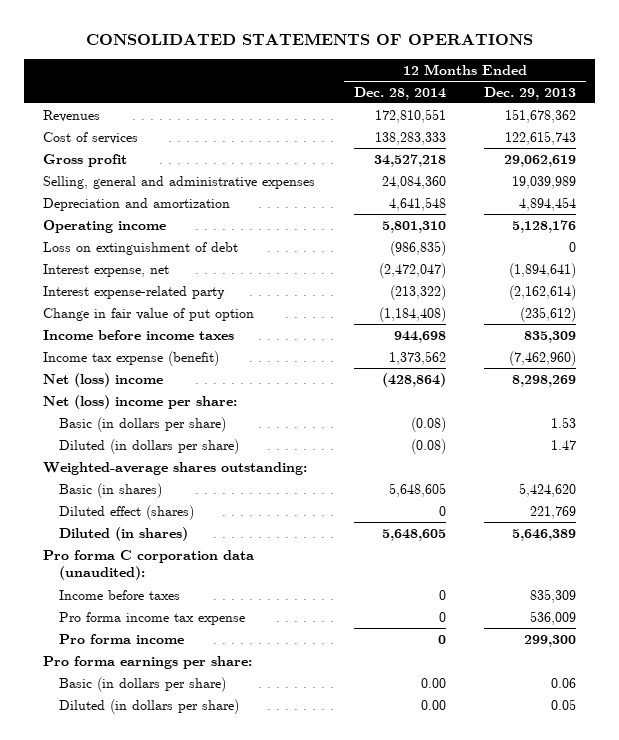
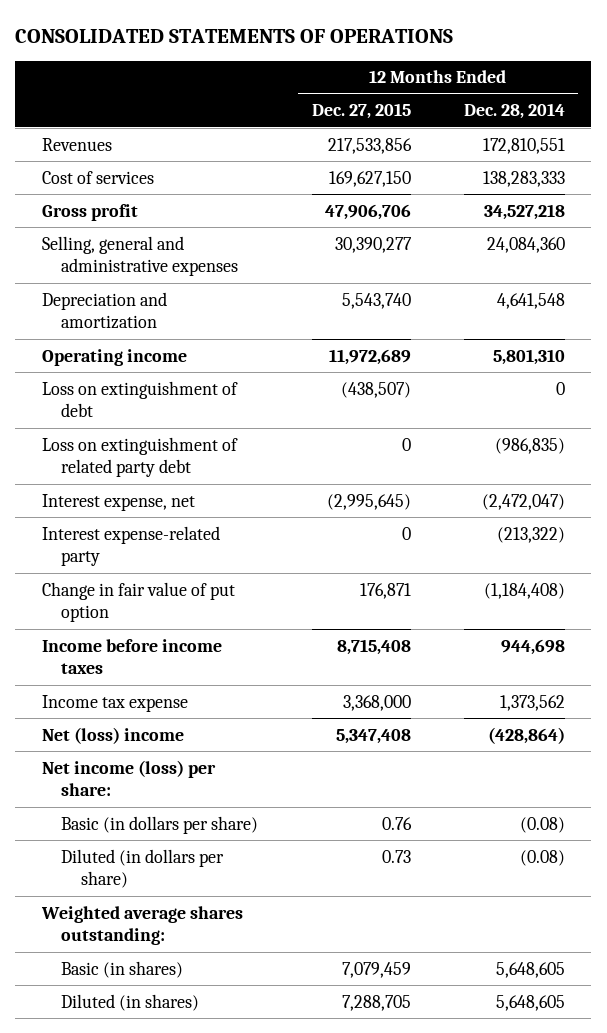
- | 12 Months Ended Dec. 28, 2014 | 12 Months Ended Dec. 29, 2013
+ | 12 Months Ended Dec. 27, 2015 | 12 Months Ended Dec. 28, 2014
- Loss on extinguishment of debt | (986,835) | 0
+ Loss on extinguishment of debt | (438,507) | 0
+ Loss on extinguishment of related party debt | 0 | (986,835)
- Income tax expense (benefit) | 1,373,562 | (7,462,960)
+ Income tax expense | 3,368,000 | 1,373,562
- Net (loss) income per share:
+ Net income (loss) per share:
- Weighted-average shares outstanding:
+ Weighted average shares outstanding:
- Diluted effect (shares) | 0 | 221,769
- Pro forma C corporation data (unaudited):
- Income before taxes | 0 | 835,309
- Pro forma income tax expense | 0 | 536,009
- Pro forma income | 0 | 299,300
- Pro forma earnings per share:
- Basic (in dollars per share) | 0.00 | 0.06
- Diluted (in dollars per share) | 0.00 | 0.05

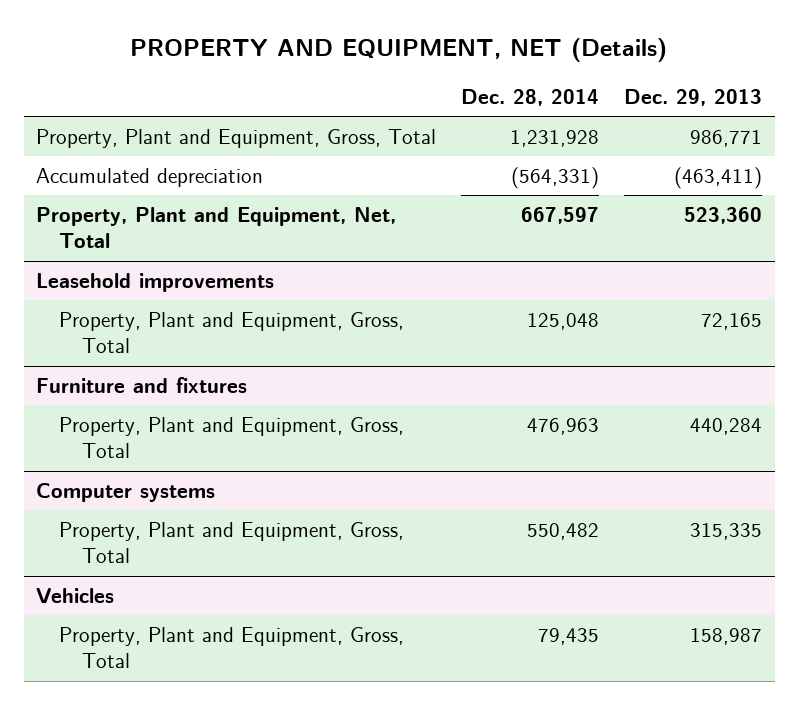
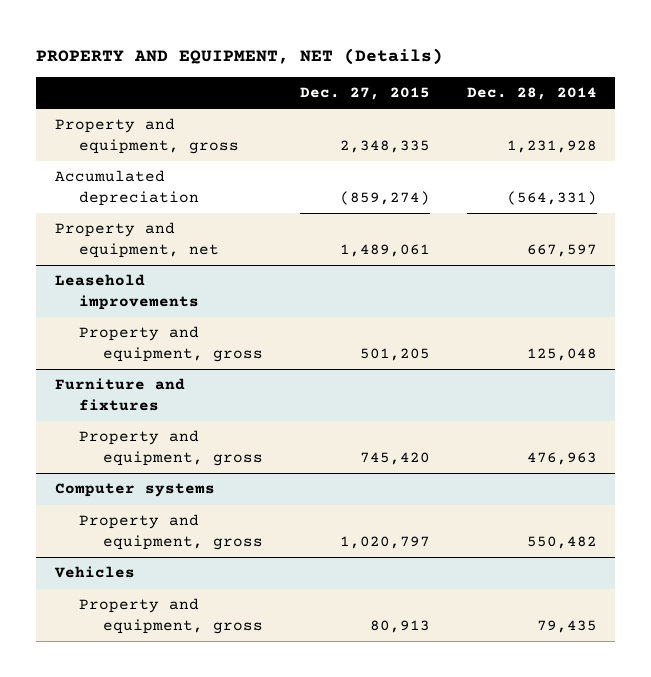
- | Dec. 28, 2014 | Dec. 29, 2013
+ | Dec. 27, 2015 | Dec. 28, 2014
- Property, Plant and Equipment, Gross, Total | 1,231,928 | 986,771
+ Property and equipment, gross | 2,348,335 | 1,231,928
- Property, Plant and Equipment, Net, Total | 667,597 | 523,360
+ Property and equipment, net | 1,489,061 | 667,597
@ Leasehold improvements
- Property, Plant and Equipment, Gross, Total | 125,048 | 72,165
+ Property and equipment, gross | 501,205 | 125,048
@ Furniture and fixtures
- Property, Plant and Equipment, Gross, Total | 476,963 | 440,284
+ Property and equipment, gross | 745,420 | 476,963
@ Computer systems
- Property, Plant and Equipment, Gross, Total | 550,482 | 315,335
+ Property and equipment, gross | 1,020,797 | 550,482
@ Vehicles
- Property, Plant and Equipment, Gross, Total | 79,435 | 158,987
+ Property and equipment, gross | 80,913 | 79,435

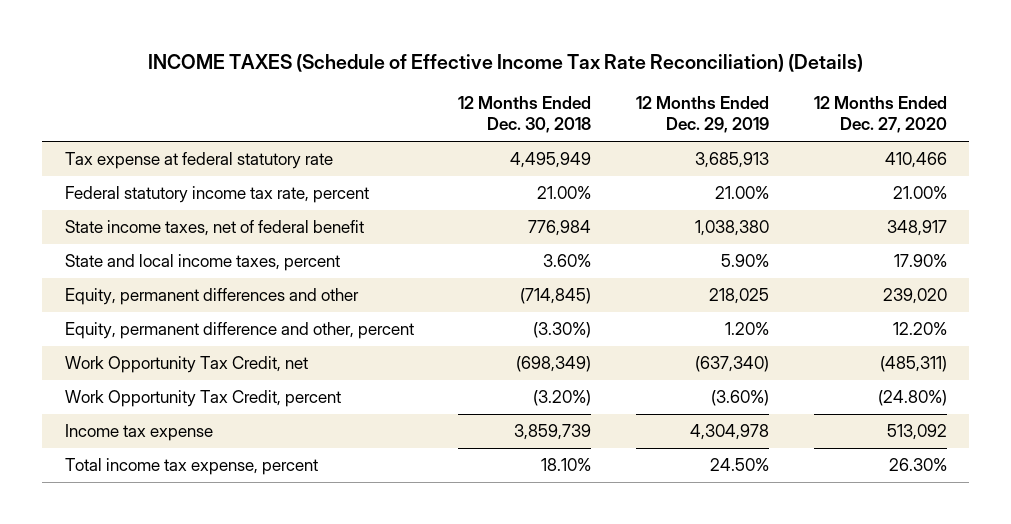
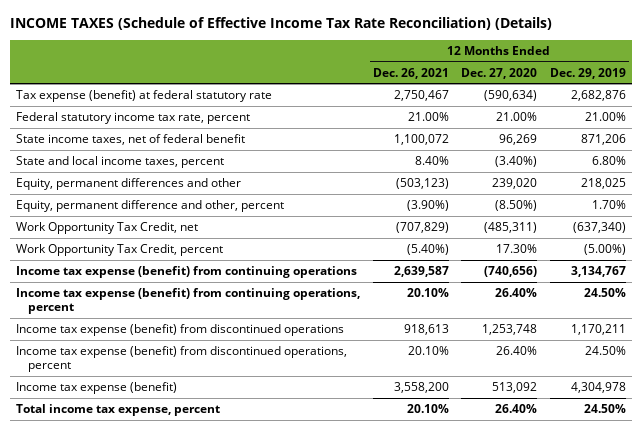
- | 12 Months Ended Dec. 30, 2018 | 12 Months Ended Dec. 29, 2019 | 12 Months Ended Dec. 27, 2020
+ | 12 Months Ended Dec. 26, 2021 | 12 Months Ended Dec. 27, 2020 | 12 Months Ended Dec. 29, 2019
- Tax expense at federal statutory rate | 4,495,949 | 3,685,913 | 410,466
+ Tax expense (benefit) at federal statutory rate | 2,750,467 | (590,634) | 2,682,876
- State income taxes, net of federal benefit | 776,984 | 1,038,380 | 348,917
- State and local income taxes, percent | 3.60% | 5.90% | 17.90%
+ State income taxes, net of federal benefit | 1,100,072 | 96,269 | 871,206
+ State and local income taxes, percent | 8.40% | (3.40%) | 6.80%
- Equity, permanent difference and other, percent | (3.30%) | 1.20% | 12.20%
+ Equity, permanent difference and other, percent | (3.90%) | (8.50%) | 1.70%
- Work Opportunity Tax Credit, percent | (3.20%) | (3.60%) | (24.80%)
- Income tax expense | 3,859,739 | 4,304,978 | 513,092
- Total income tax expense, percent | 18.10% | 24.50% | 26.30%
+ Work Opportunity Tax Credit, percent | (5.40%) | 17.30% | (5.00%)
+ Income tax expense (benefit) from continuing operations | 2,639,587 | (740,656) | 3,134,767
+ Income tax expense (benefit) from continuing operations, percent | 20.10% | 26.40% | 24.50%
+ Income tax expense (benefit) from discontinued operations | 918,613 | 1,253,748 | 1,170,211
+ Income tax expense (benefit) from discontinued operations, percent | 20.10% | 26.40% | 24.50%
+ Income tax expense (benefit) | 3,558,200 | 513,092 | 4,304,978
+ Total income tax expense, percent | 20.10% | 26.40% | 24.50%

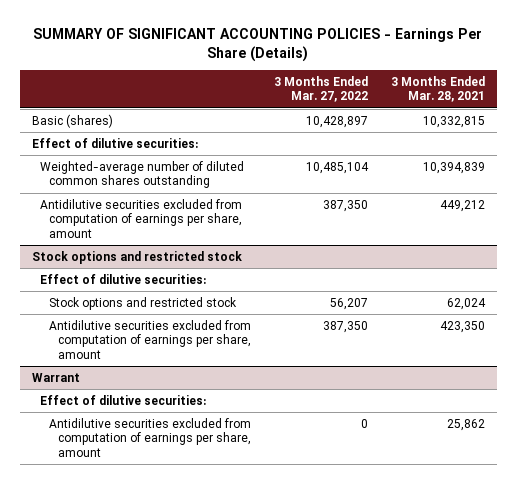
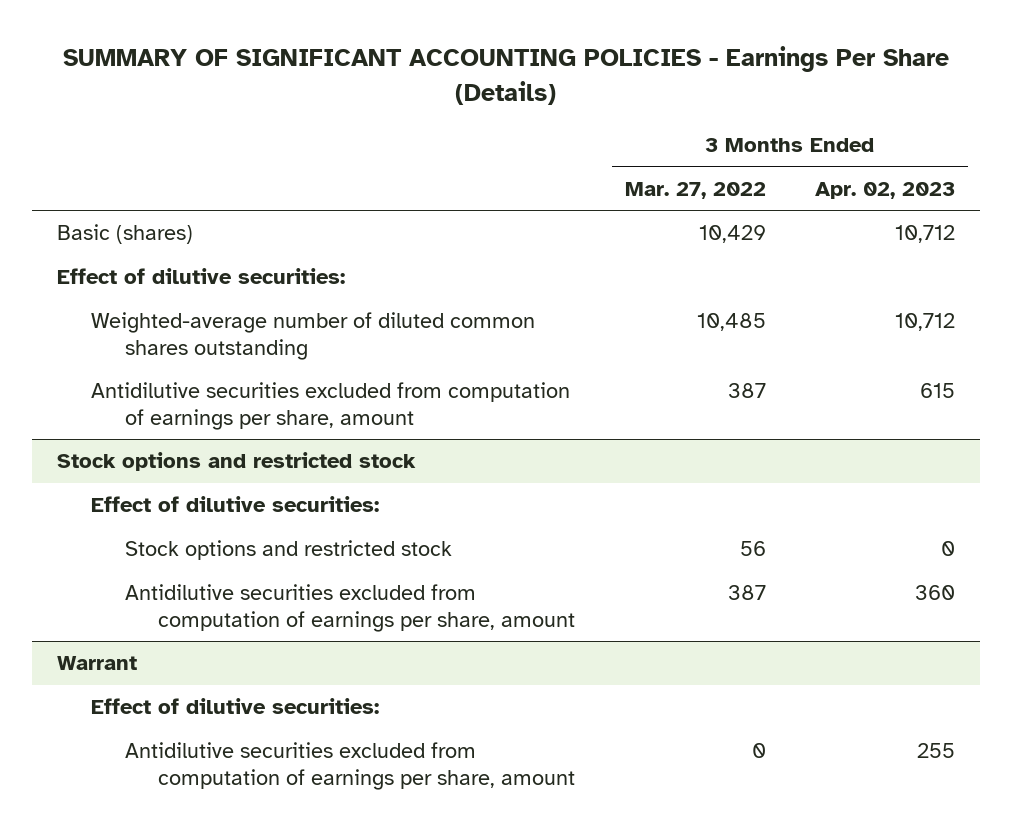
- | 3 Months Ended Mar. 27, 2022 | 3 Months Ended Mar. 28, 2021
+ | 3 Months Ended Mar. 27, 2022 | 3 Months Ended Apr. 02, 2023
- Basic (shares) | 10,428,897 | 10,332,815
+ Basic (shares) | 10,429 | 10,712
- Weighted-average number of diluted common shares outstanding | 10,485,104 | 10,394,839
- Antidilutive securities excluded from computation of earnings per share, amount | 387,350 | 449,212
+ Weighted-average number of diluted common shares outstanding | 10,485 | 10,712
+ Antidilutive securities excluded from computation of earnings per share, amount | 387 | 615
@ Stock options and restricted stock
- Stock options and restricted stock | 56,207 | 62,024
- Antidilutive securities excluded from computation of earnings per share, amount | 387,350 | 423,350
+ Stock options and restricted stock | 56 | 0
+ Antidilutive securities excluded from computation of earnings per share, amount | 387 | 360

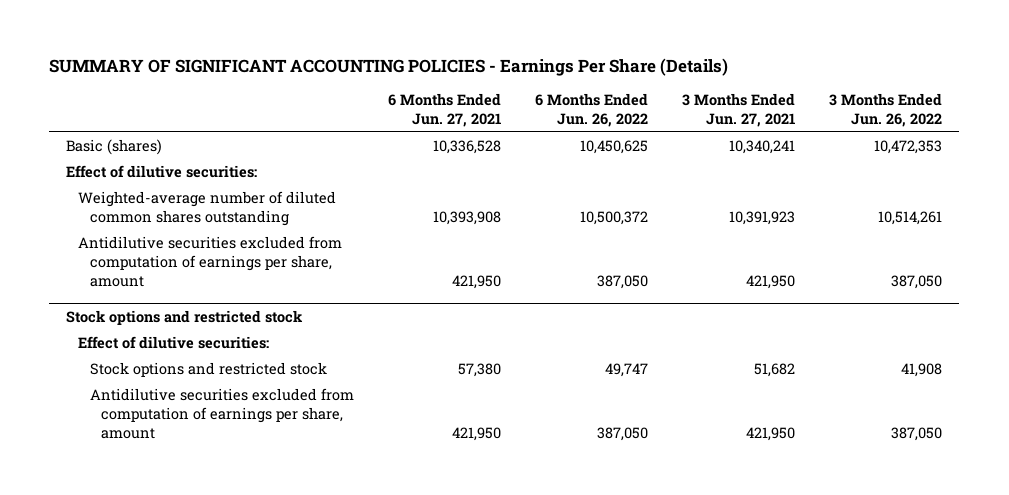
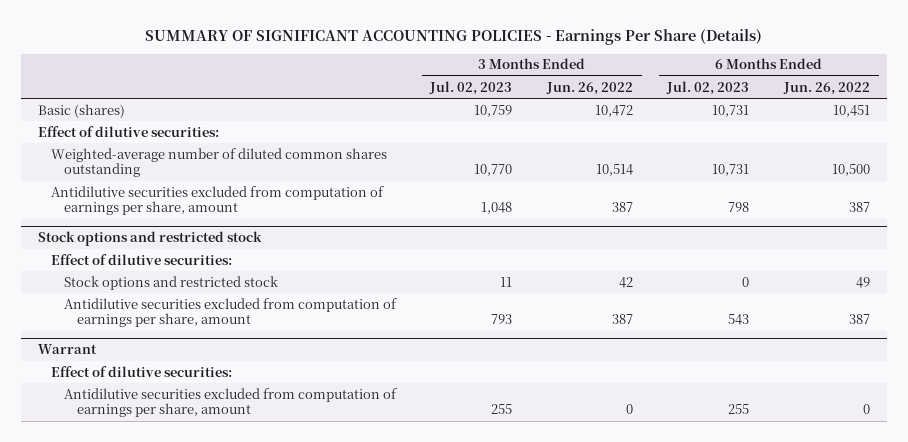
- | 6 Months Ended Jun. 27, 2021 | 6 Months Ended Jun. 26, 2022 | 3 Months Ended Jun. 27, 2021 | 3 Months Ended Jun. 26, 2022
+ | 3 Months Ended Jul. 02, 2023 | 3 Months Ended Jun. 26, 2022 | 6 Months Ended Jul. 02, 2023 | 6 Months Ended Jun. 26, 2022
- Basic (shares) | 10,336,528 | 10,450,625 | 10,340,241 | 10,472,353
+ Basic (shares) | 10,759 | 10,472 | 10,731 | 10,451
- Weighted-average number of diluted common shares outstanding | 10,393,908 | 10,500,372 | 10,391,923 | 10,514,261
- Antidilutive securities excluded from computation of earnings per share, amount | 421,950 | 387,050 | 421,950 | 387,050
+ Weighted-average number of diluted common shares outstanding | 10,770 | 10,514 | 10,731 | 10,500
+ Antidilutive securities excluded from computation of earnings per share, amount | 1,048 | 387 | 798 | 387
@ Stock options and restricted stock
- Stock options and restricted stock | 57,380 | 49,747 | 51,682 | 41,908
- Antidilutive securities excluded from computation of earnings per share, amount | 421,950 | 387,050 | 421,950 | 387,050
+ Stock options and restricted stock | 11 | 42 | 0 | 49
+ Antidilutive securities excluded from computation of earnings per share, amount | 793 | 387 | 543 | 387
+ Warrant
+ Effect of dilutive securities:
+ Antidilutive securities excluded from computation of earnings per share, amount | 255 | 0 | 255 | 0

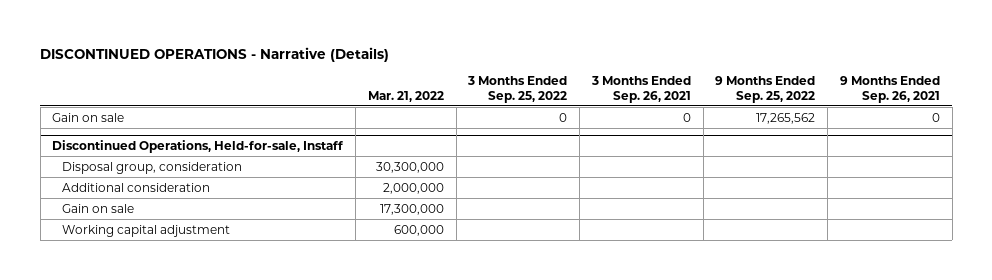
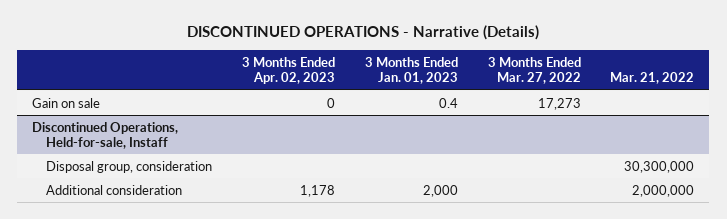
- | Mar. 21, 2022 | 3 Months Ended Sep. 25, 2022 | 3 Months Ended Sep. 26, 2021 | 9 Months Ended Sep. 25, 2022 | 9 Months Ended Sep. 26, 2021
+ | 3 Months Ended Apr. 02, 2023 | 3 Months Ended Jan. 01, 2023 | 3 Months Ended Mar. 27, 2022 | Mar. 21, 2022
@ Discontinued Operations, Held-for-sale, Instaff
- Gain on sale | 17,300,000 | | | |
- Working capital adjustment | 600,000 | | | |

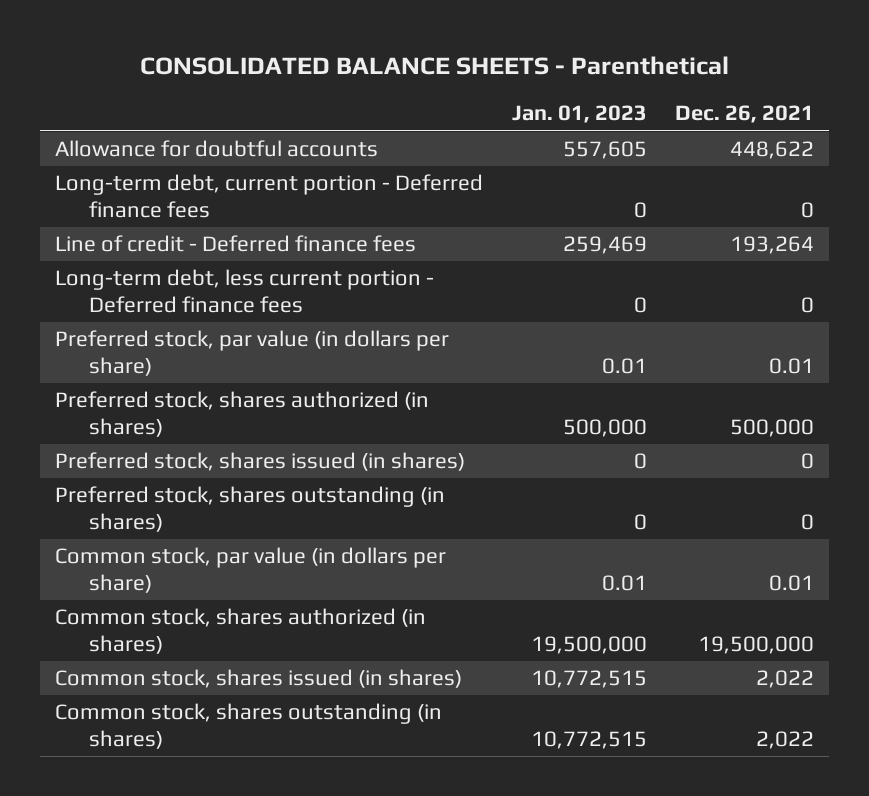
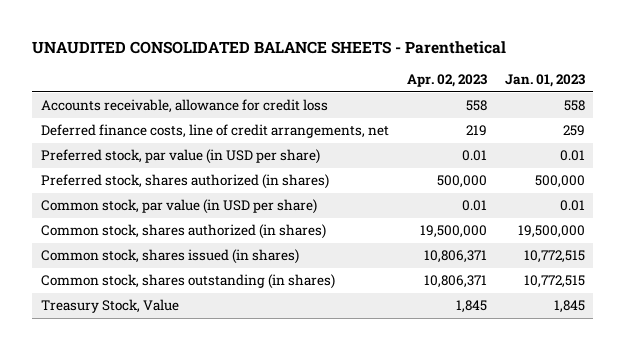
- CONSOLIDATED BALANCE SHEETS - Parenthetical
+ UNAUDITED CONSOLIDATED BALANCE SHEETS - Parenthetical
- | Jan. 01, 2023 | Dec. 26, 2021
+ | Apr. 02, 2023 | Jan. 01, 2023
- Allowance for doubtful accounts | 557,605 | 448,622
- Long-term debt, current portion - Deferred finance fees | 0 | 0
- Line of credit - Deferred finance fees | 259,469 | 193,264
- Long-term debt, less current portion - Deferred finance fees | 0 | 0
- Preferred stock, par value (in dollars per share) | 0.01 | 0.01
+ Accounts receivable, allowance for credit loss | 558 | 558
+ Deferred finance costs, line of credit arrangements, net | 219 | 259
+ Preferred stock, par value (in USD per share) | 0.01 | 0.01
- Preferred stock, shares issued (in shares) | 0 | 0
- Preferred stock, shares outstanding (in shares) | 0 | 0
- Common stock, par value (in dollars per share) | 0.01 | 0.01
+ Common stock, par value (in USD per share) | 0.01 | 0.01
+ Treasury Stock, Value | 1,845 | 1,845

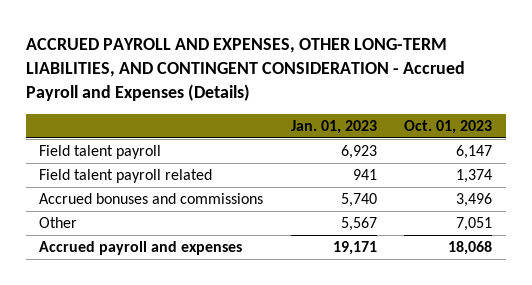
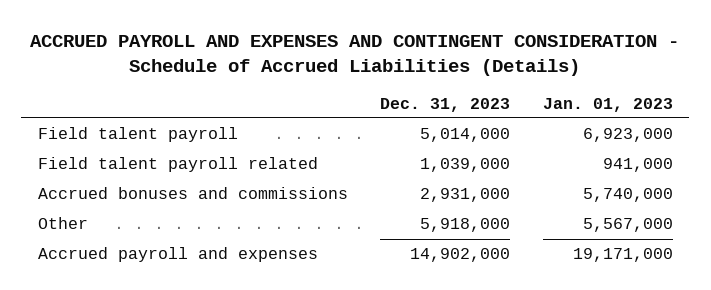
- ACCRUED PAYROLL AND EXPENSES, OTHER LONG-TERM LIABILITIES, AND CONTINGENT CONSIDERATION - Accrued Payroll and Expenses (Details)
+ ACCRUED PAYROLL AND EXPENSES AND CONTINGENT CONSIDERATION - Schedule of Accrued Liabilities (Details)
- | Jan. 01, 2023 | Oct. 01, 2023
+ | Dec. 31, 2023 | Jan. 01, 2023
- Field talent payroll | 6,923 | 6,147
- Field talent payroll related | 941 | 1,374
- Accrued bonuses and commissions | 5,740 | 3,496
- Other | 5,567 | 7,051
- Accrued payroll and expenses | 19,171 | 18,068
+ Field talent payroll | 5,014,000 | 6,923,000
+ Field talent payroll related | 1,039,000 | 941,000
+ Accrued bonuses and commissions | 2,931,000 | 5,740,000
+ Other | 5,918,000 | 5,567,000
+ Accrued payroll and expenses | 14,902,000 | 19,171,000

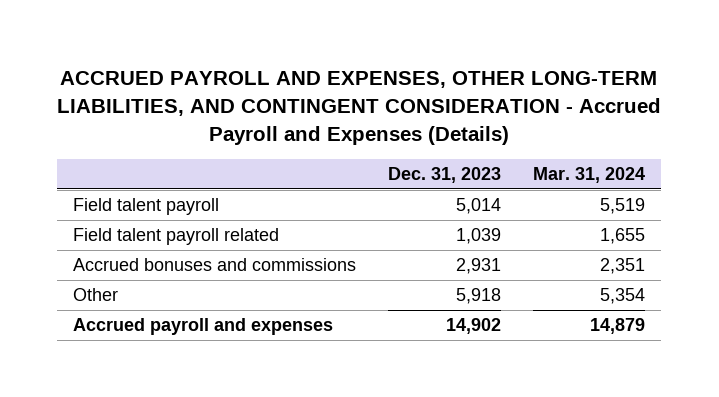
- ACCRUED PAYROLL AND EXPENSES AND CONTINGENT CONSIDERATION - Schedule of Accrued Liabilities (Details)
+ ACCRUED PAYROLL AND EXPENSES, OTHER LONG-TERM LIABILITIES, AND CONTINGENT CONSIDERATION - Accrued Payroll and Expenses (Details)
- | Dec. 31, 2023 | Jan. 01, 2023
+ | Dec. 31, 2023 | Mar. 31, 2024
- Field talent payroll | 5,014,000 | 6,923,000
- Field talent payroll related | 1,039,000 | 941,000
- Accrued bonuses and commissions | 2,931,000 | 5,740,000
- Other | 5,918,000 | 5,567,000
- Accrued payroll and expenses | 14,902,000 | 19,171,000
+ Field talent payroll | 5,014 | 5,519
+ Field talent payroll related | 1,039 | 1,655
+ Accrued bonuses and commissions | 2,931 | 2,351
+ Other | 5,918 | 5,354
+ Accrued payroll and expenses | 14,902 | 14,879

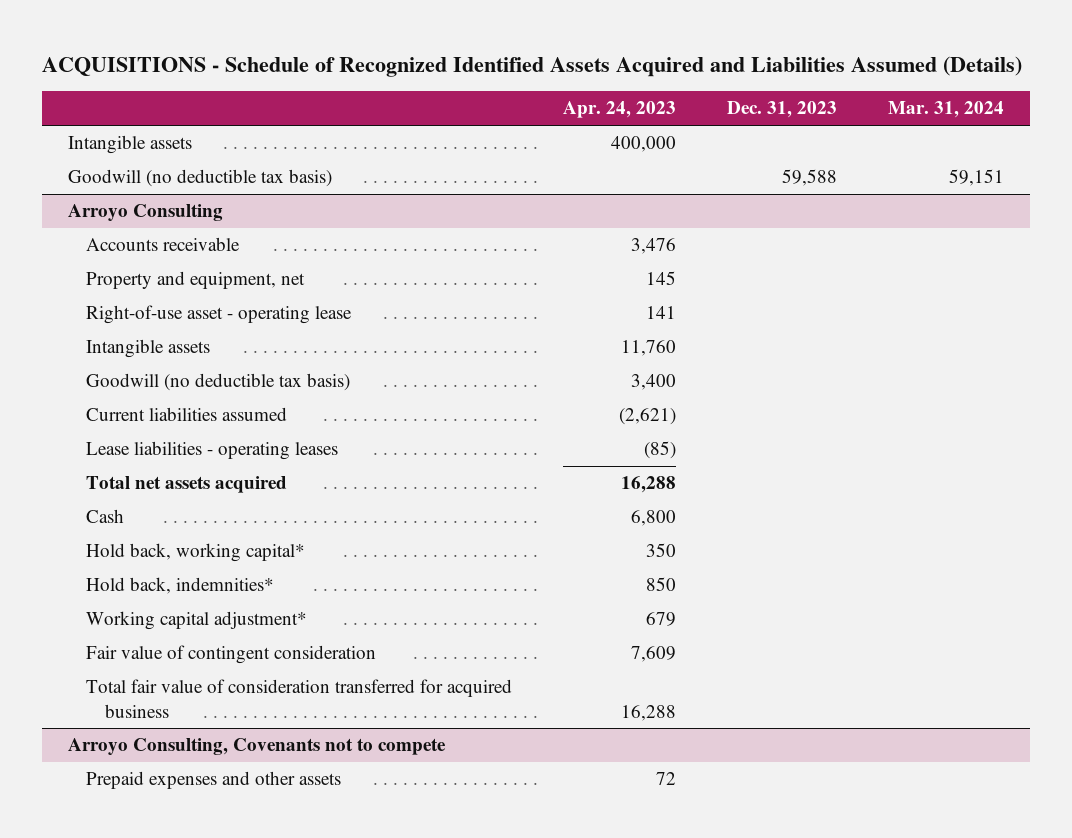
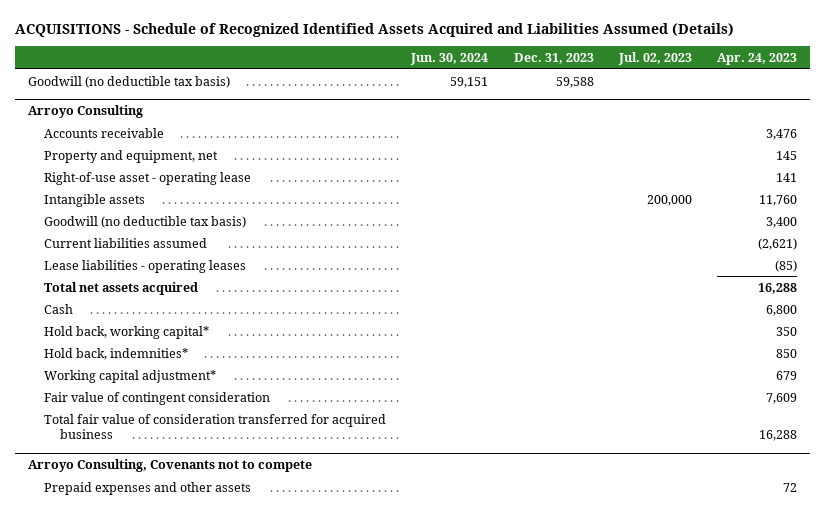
- | Apr. 24, 2023 | Dec. 31, 2023 | Mar. 31, 2024
+ | Jun. 30, 2024 | Dec. 31, 2023 | Jul. 02, 2023 | Apr. 24, 2023
- Intangible assets | 400,000 | |

